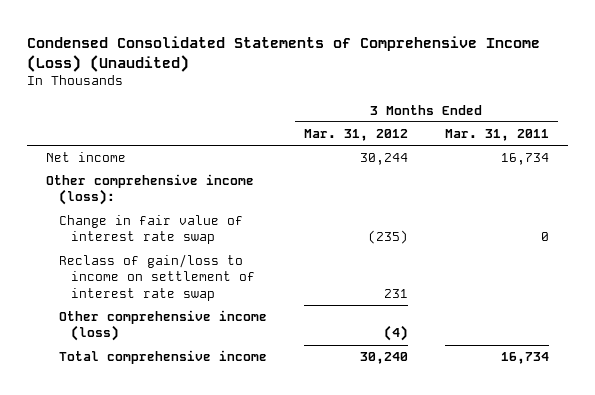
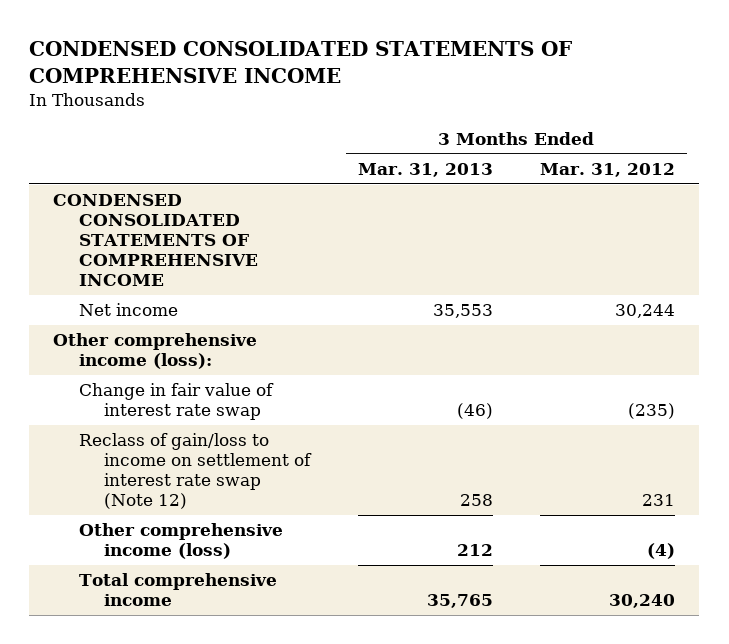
- Condensed Consolidated Statements of Comprehensive Income (Loss) (Unaudited)
+ CONDENSED CONSOLIDATED STATEMENTS OF COMPREHENSIVE INCOME
- | 3 Months Ended Mar. 31, 2012 | 3 Months Ended Mar. 31, 2011
+ | 3 Months Ended Mar. 31, 2013 | 3 Months Ended Mar. 31, 2012
+ CONDENSED CONSOLIDATED STATEMENTS OF COMPREHENSIVE INCOME
- Reclass of gain/loss to income on settlement of interest rate swap | 231 |
+ Reclass of gain/loss to income on settlement of interest rate swap (Note 12) | 258 | 231

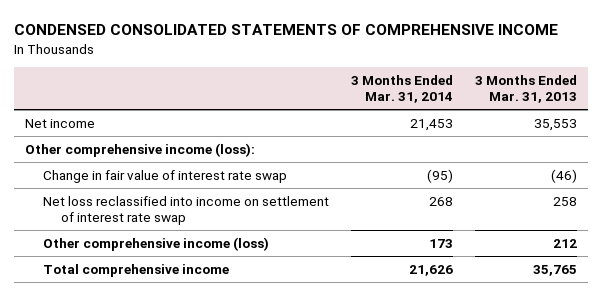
- | 3 Months Ended Mar. 31, 2013 | 3 Months Ended Mar. 31, 2012
+ | 3 Months Ended Mar. 31, 2014 | 3 Months Ended Mar. 31, 2013
- CONDENSED CONSOLIDATED STATEMENTS OF COMPREHENSIVE INCOME
- Reclass of gain/loss to income on settlement of interest rate swap (Note 12) | 258 | 231
+ Net loss reclassified into income on settlement of interest rate swap | 268 | 258

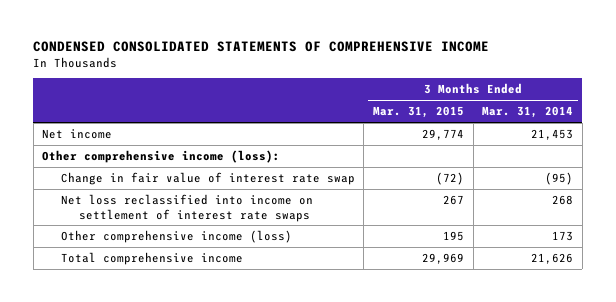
- | 3 Months Ended Mar. 31, 2014 | 3 Months Ended Mar. 31, 2013
+ | 3 Months Ended Mar. 31, 2015 | 3 Months Ended Mar. 31, 2014
- Net loss reclassified into income on settlement of interest rate swap | 268 | 258
+ Net loss reclassified into income on settlement of interest rate swaps | 267 | 268

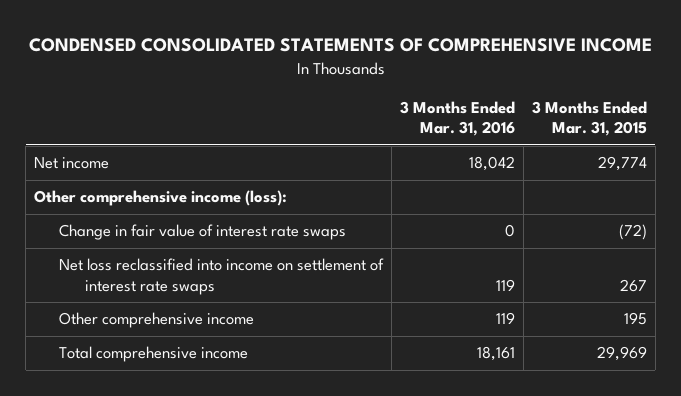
- | 3 Months Ended Mar. 31, 2015 | 3 Months Ended Mar. 31, 2014
+ | 3 Months Ended Mar. 31, 2016 | 3 Months Ended Mar. 31, 2015
- Change in fair value of interest rate swap | (72) | (95)
+ Change in fair value of interest rate swaps | 0 | (72)
- Other comprehensive income (loss) | 195 | 173
+ Other comprehensive income | 119 | 195

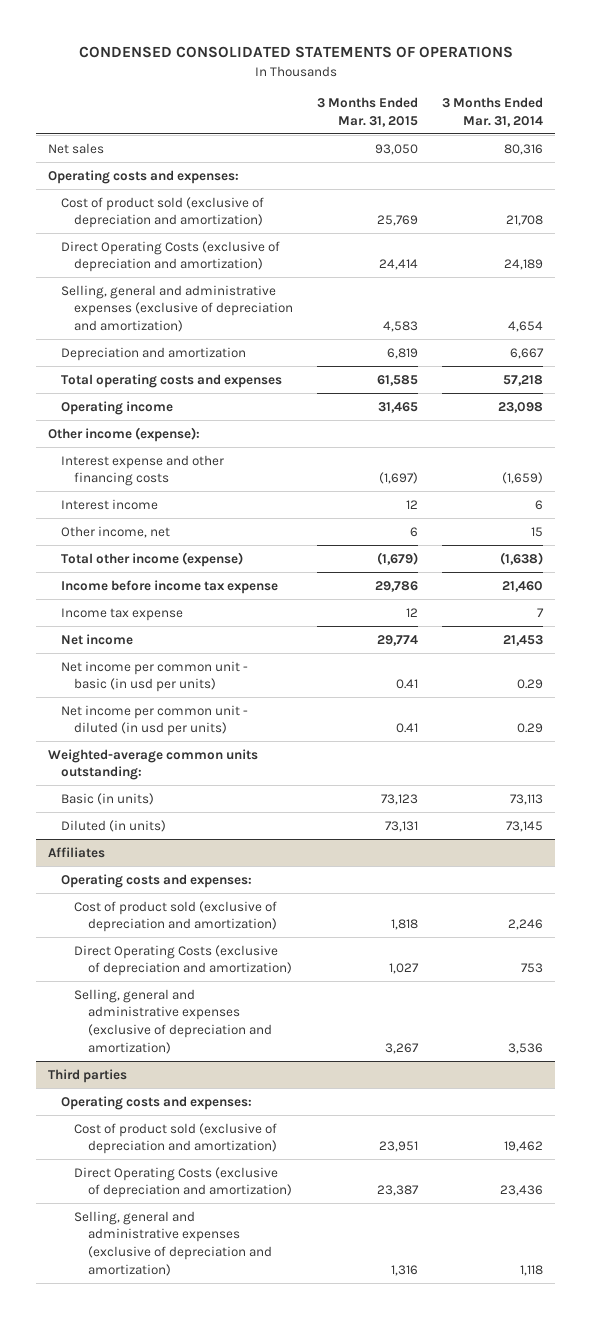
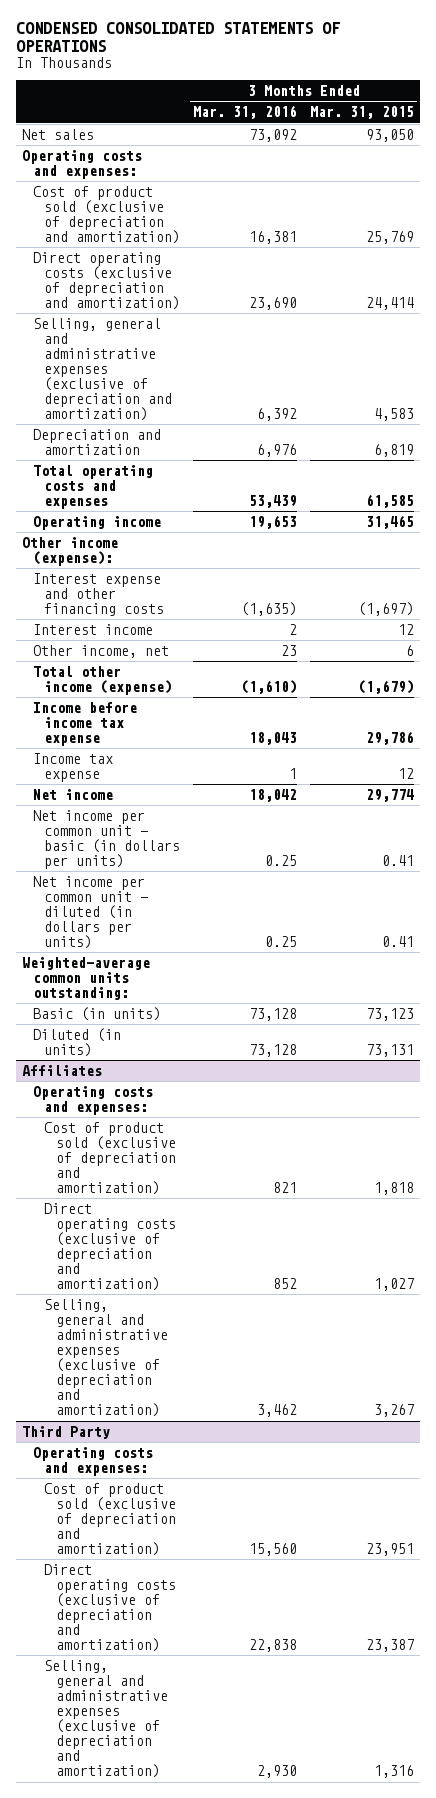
- | 3 Months Ended Mar. 31, 2015 | 3 Months Ended Mar. 31, 2014
+ | 3 Months Ended Mar. 31, 2016 | 3 Months Ended Mar. 31, 2015
- Direct Operating Costs (exclusive of depreciation and amortization) | 24,414 | 24,189
+ Direct operating costs (exclusive of depreciation and amortization) | 23,690 | 24,414
- Net income per common unit - basic (in usd per units) | 0.41 | 0.29
- Net income per common unit - diluted (in usd per units) | 0.41 | 0.29
+ Net income per common unit - basic (in dollars per units) | 0.25 | 0.41
+ Net income per common unit - diluted (in dollars per units) | 0.25 | 0.41
@ Affiliates
- Direct Operating Costs (exclusive of depreciation and amortization) | 1,027 | 753
+ Direct operating costs (exclusive of depreciation and amortization) | 852 | 1,027
- Third parties
+ Third Party
- Direct Operating Costs (exclusive of depreciation and amortization) | 23,387 | 23,436
+ Direct operating costs (exclusive of depreciation and amortization) | 22,838 | 23,387

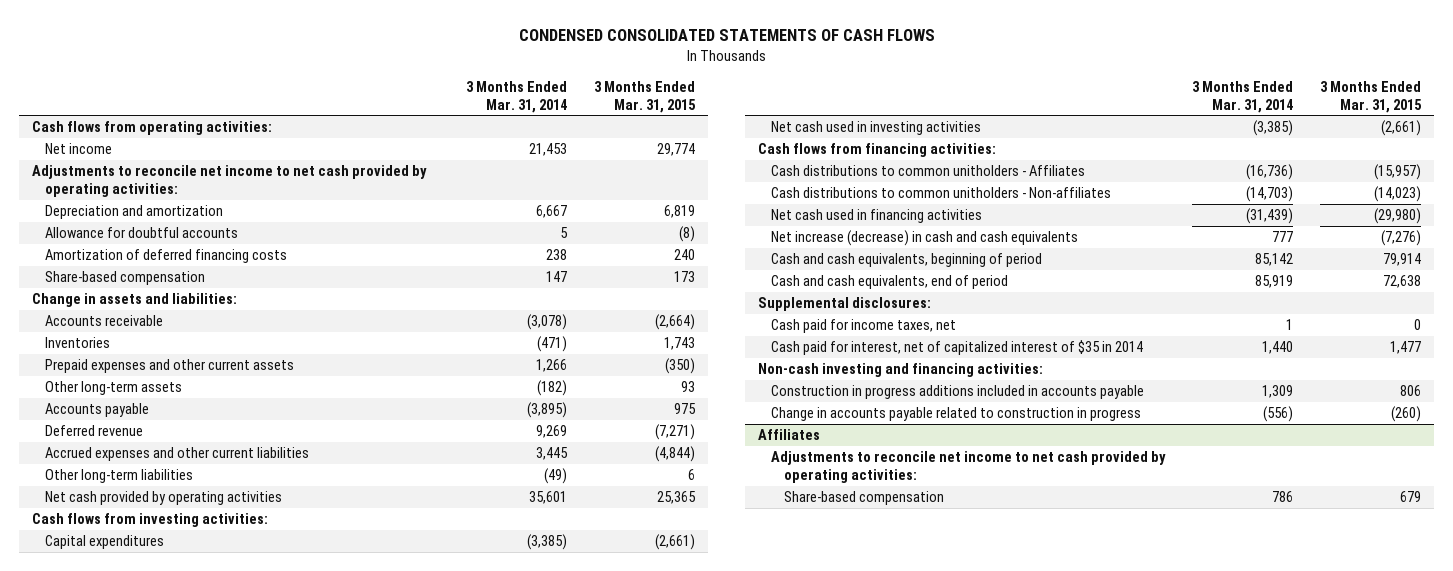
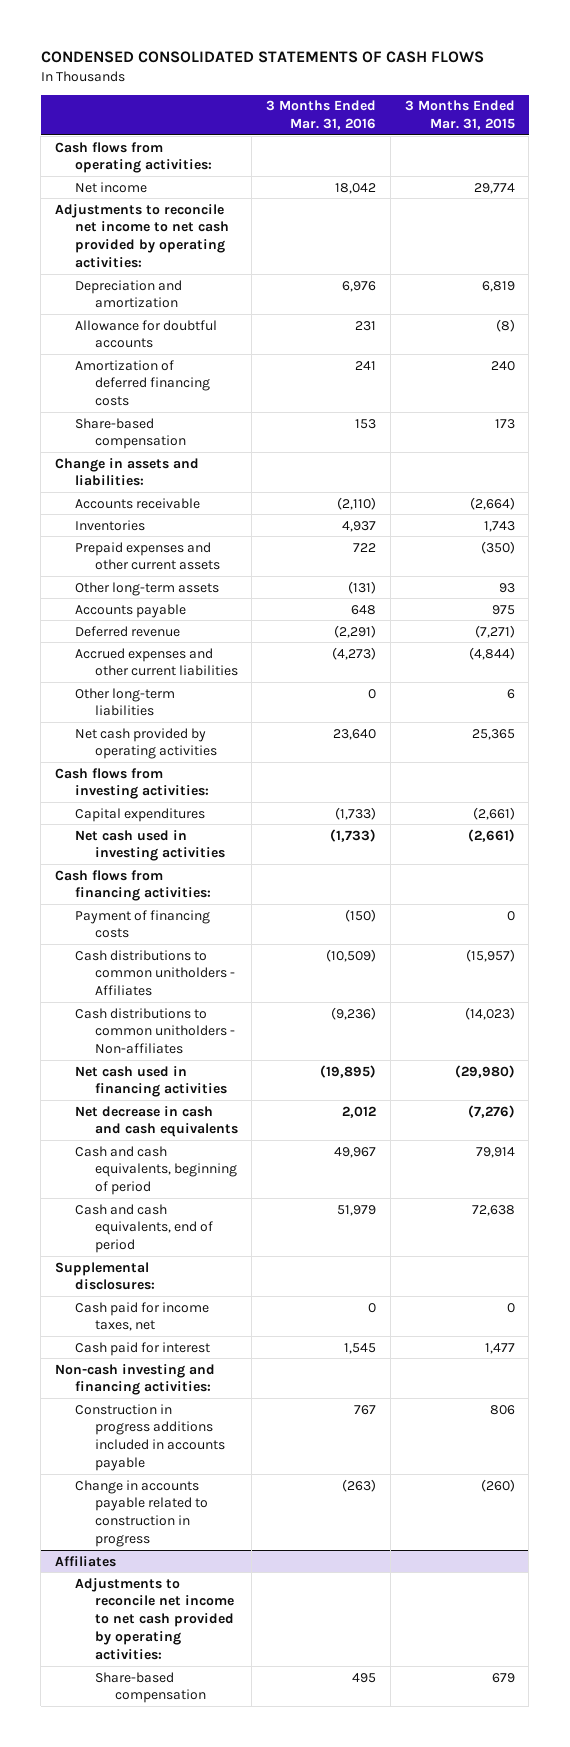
- | 3 Months Ended Mar. 31, 2014 | 3 Months Ended Mar. 31, 2015
+ | 3 Months Ended Mar. 31, 2016 | 3 Months Ended Mar. 31, 2015
+ Payment of financing costs | (150) | 0
- Net increase (decrease) in cash and cash equivalents | 777 | (7,276)
+ Net decrease in cash and cash equivalents | 2,012 | (7,276)
- Cash paid for interest, net of capitalized interest of $35 in 2014 | 1,440 | 1,477
+ Cash paid for interest | 1,545 | 1,477

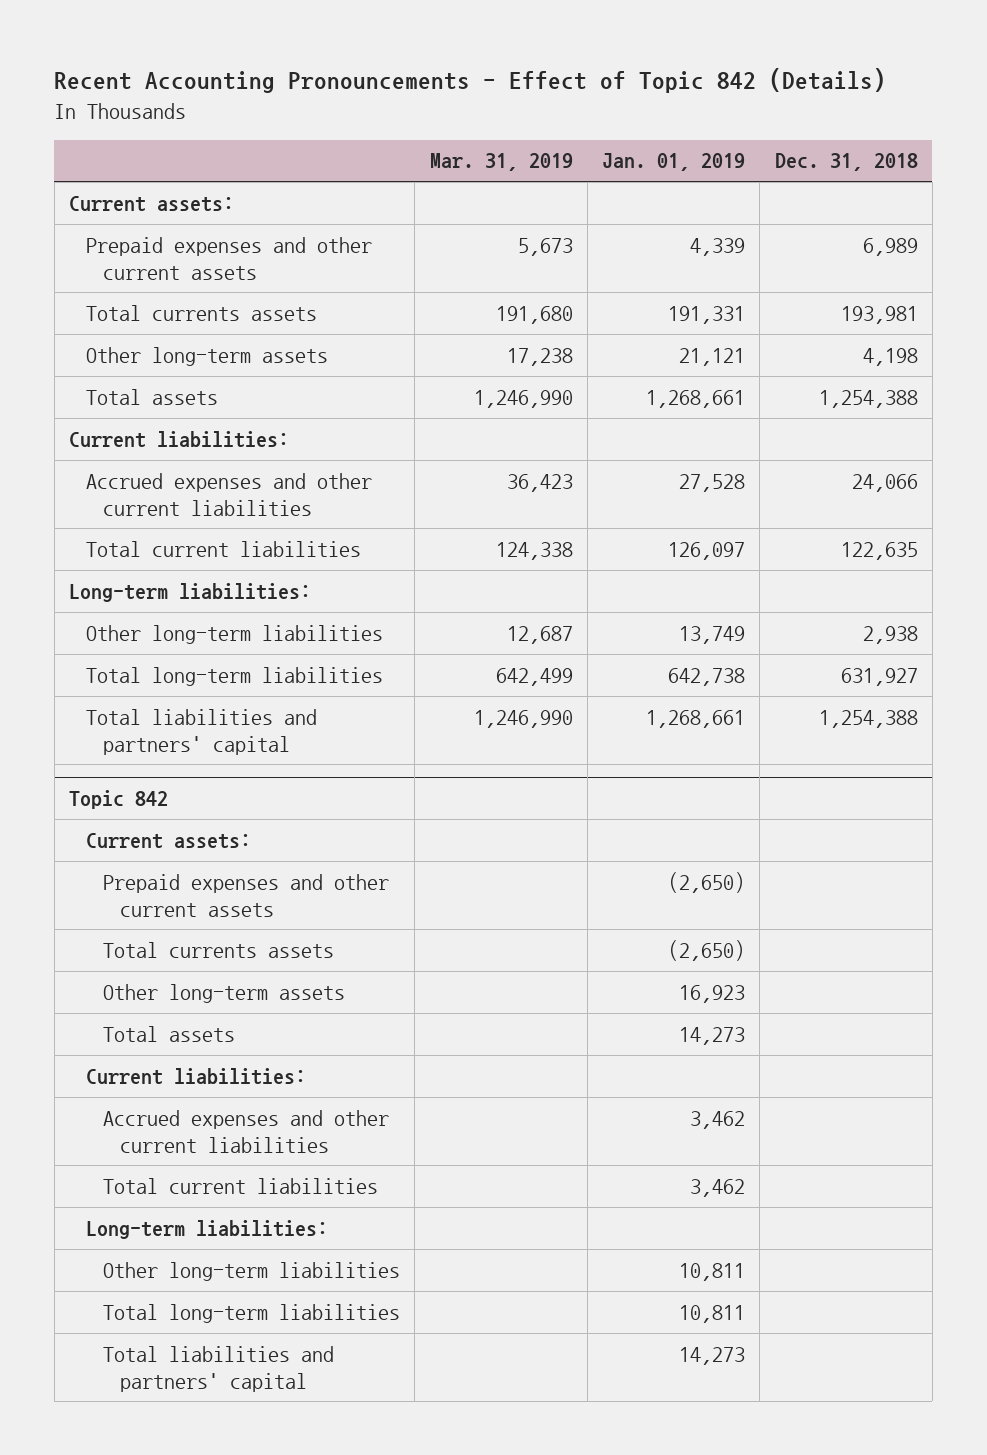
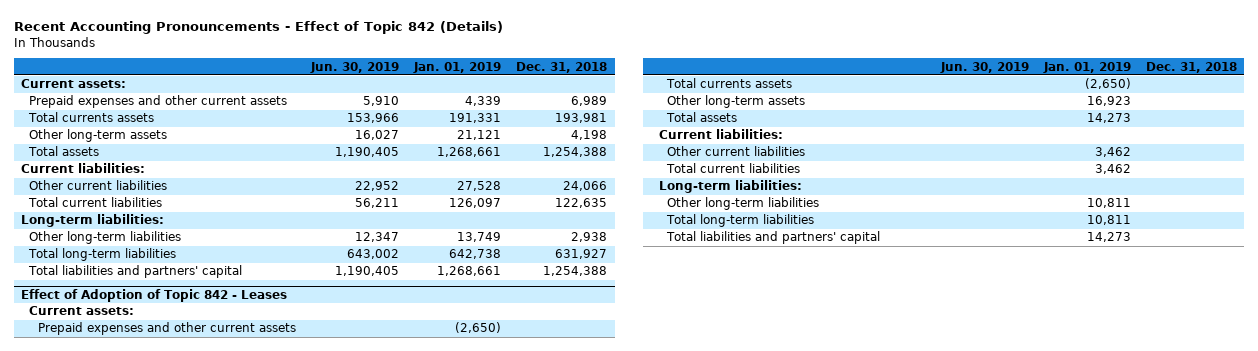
- | Mar. 31, 2019 | Jan. 01, 2019 | Dec. 31, 2018
+ | Jun. 30, 2019 | Jan. 01, 2019 | Dec. 31, 2018
- Accrued expenses and other current liabilities | 36,423 | 27,528 | 24,066
+ Other current liabilities | 22,952 | 27,528 | 24,066
- Topic 842
+ Effect of Adoption of Topic 842 - Leases
- Accrued expenses and other current liabilities | | 3,462 |
+ Other current liabilities | | 3,462 |

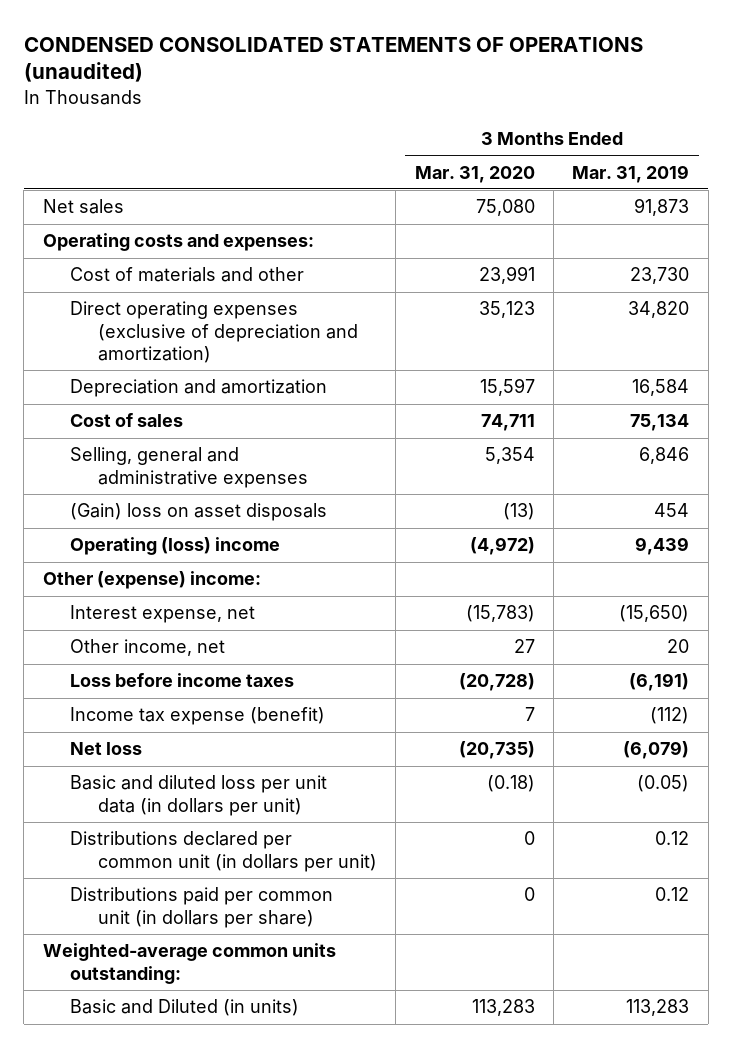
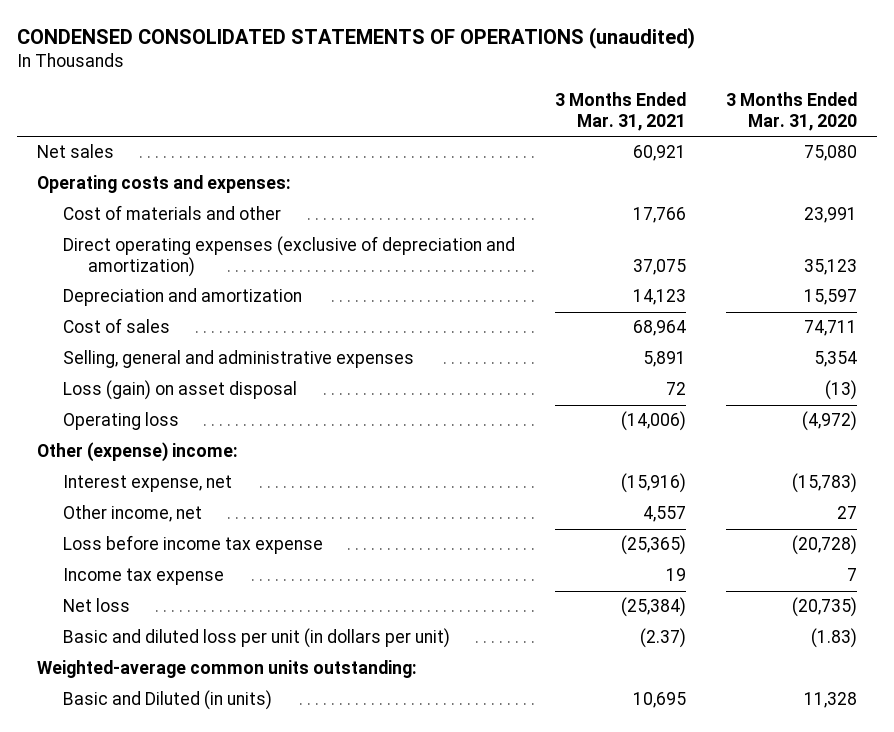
- | 3 Months Ended Mar. 31, 2020 | 3 Months Ended Mar. 31, 2019
+ | 3 Months Ended Mar. 31, 2021 | 3 Months Ended Mar. 31, 2020
- (Gain) loss on asset disposals | (13) | 454
- Operating (loss) income | (4,972) | 9,439
+ Loss (gain) on asset disposal | 72 | (13)
+ Operating loss | (14,006) | (4,972)
- Loss before income taxes | (20,728) | (6,191)
- Income tax expense (benefit) | 7 | (112)
+ Loss before income tax expense | (25,365) | (20,728)
+ Income tax expense | 19 | 7
- Basic and diluted loss per unit data (in dollars per unit) | (0.18) | (0.05)
- Distributions declared per common unit (in dollars per unit) | 0 | 0.12
- Distributions paid per common unit (in dollars per share) | 0 | 0.12
+ Basic and diluted loss per unit (in dollars per unit) | (2.37) | (1.83)
- Basic and Diluted (in units) | 113,283 | 113,283
+ Basic and Diluted (in units) | 10,695 | 11,328

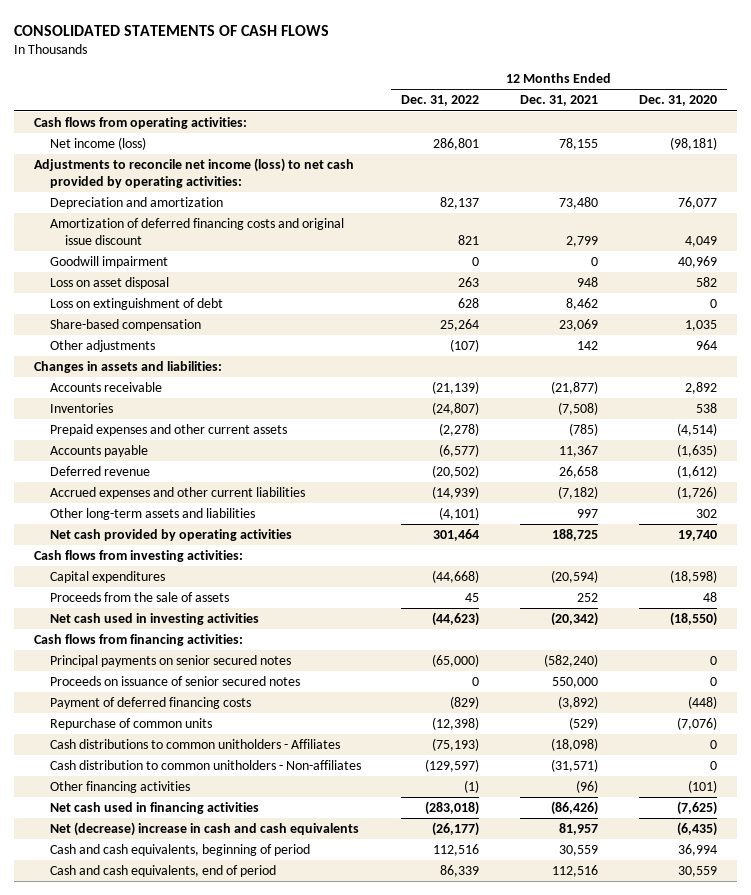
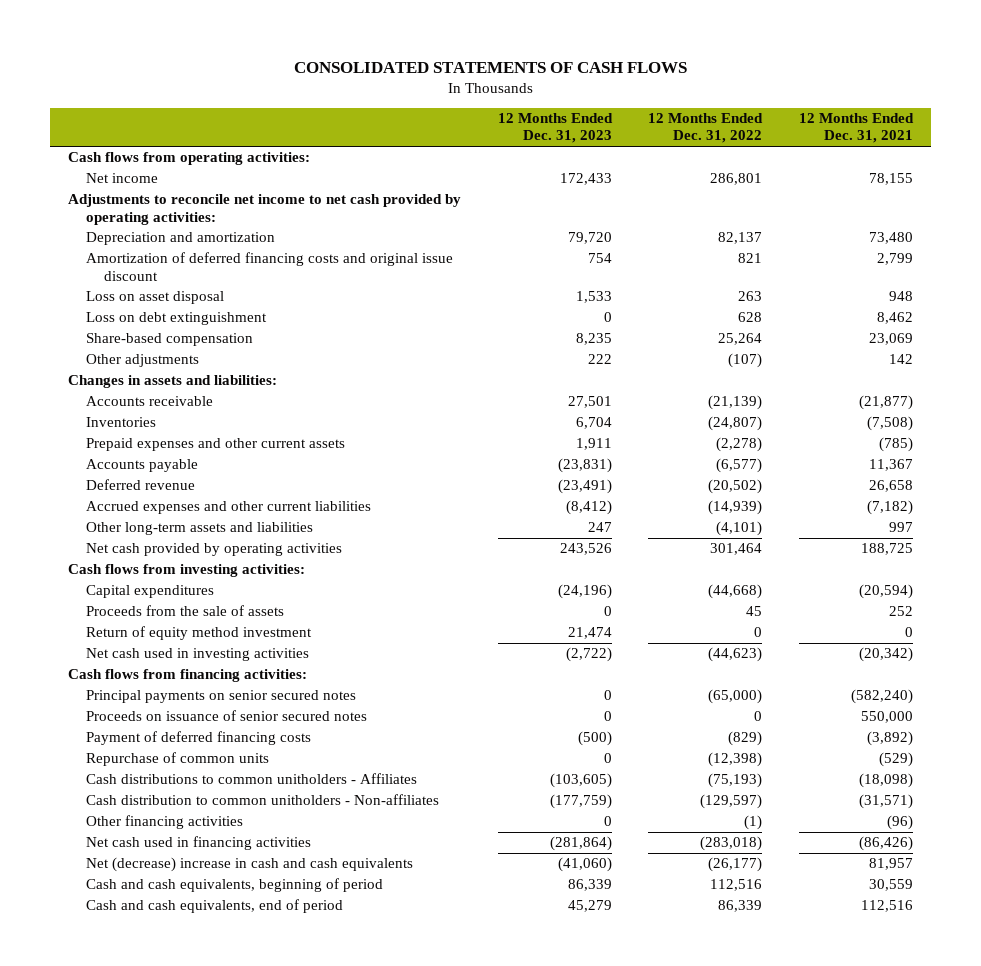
- | 12 Months Ended Dec. 31, 2022 | 12 Months Ended Dec. 31, 2021 | 12 Months Ended Dec. 31, 2020
+ | 12 Months Ended Dec. 31, 2023 | 12 Months Ended Dec. 31, 2022 | 12 Months Ended Dec. 31, 2021
- Net income (loss) | 286,801 | 78,155 | (98,181)
- Adjustments to reconcile net income (loss) to net cash provided by operating activities:
+ Net income | 172,433 | 286,801 | 78,155
+ Adjustments to reconcile net income to net cash provided by operating activities:
- Goodwill impairment | 0 | 0 | 40,969
- Loss on extinguishment of debt | 628 | 8,462 | 0
+ Loss on debt extinguishment | 0 | 628 | 8,462
+ Return of equity method investment | 21,474 | 0 | 0

